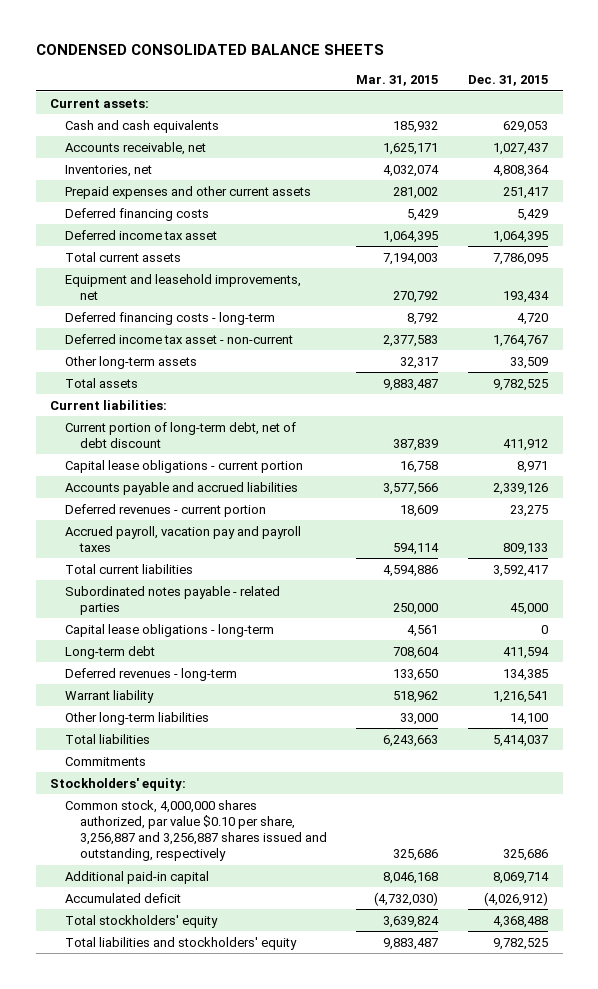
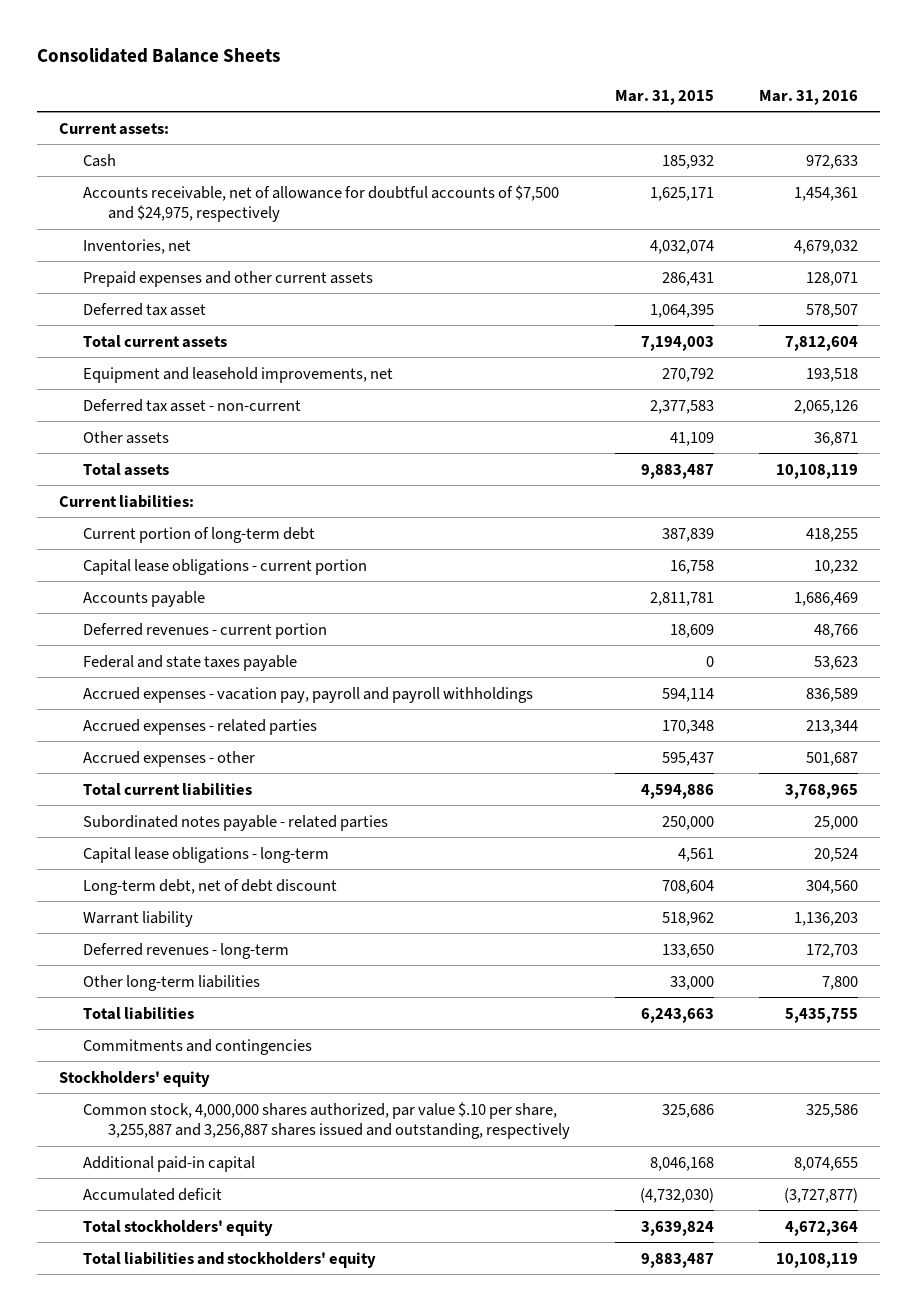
- CONDENSED CONSOLIDATED BALANCE SHEETS
+ Consolidated Balance Sheets
- | Mar. 31, 2015 | Dec. 31, 2015
+ | Mar. 31, 2015 | Mar. 31, 2016
- Cash and cash equivalents | 185,932 | 629,053
- Accounts receivable, net | 1,625,171 | 1,027,437
+ Cash | 185,932 | 972,633
+ Accounts receivable, net of allowance for doubtful accounts of $7,500 and $24,975, respectively | 1,625,171 | 1,454,361
- Prepaid expenses and other current assets | 281,002 | 251,417
- Deferred financing costs | 5,429 | 5,429
- Deferred income tax asset | 1,064,395 | 1,064,395
+ Prepaid expenses and other current assets | 286,431 | 128,071
+ Deferred tax asset | 1,064,395 | 578,507
- Deferred financing costs - long-term | 8,792 | 4,720
- Deferred income tax asset - non-current | 2,377,583 | 1,764,767
- Other long-term assets | 32,317 | 33,509
+ Deferred tax asset - non-current | 2,377,583 | 2,065,126
+ Other assets | 41,109 | 36,871
- Current portion of long-term debt, net of debt discount | 387,839 | 411,912
+ Current portion of long-term debt | 387,839 | 418,255
- Accounts payable and accrued liabilities | 3,577,566 | 2,339,126
+ Accounts payable | 2,811,781 | 1,686,469
- Accrued payroll, vacation pay and payroll taxes | 594,114 | 809,133
+ Federal and state taxes payable | 0 | 53,623
+ Accrued expenses - vacation pay, payroll and payroll withholdings | 594,114 | 836,589
+ Accrued expenses - related parties | 170,348 | 213,344
+ Accrued expenses - other | 595,437 | 501,687
- Long-term debt | 708,604 | 411,594
+ Long-term debt, net of debt discount | 708,604 | 304,560
moved down: Deferred revenues - long-term | 133,650 | 172,703
- Commitments
- Stockholders' equity:
- Common stock, 4,000,000 shares authorized, par value $0.10 per share, 3,256,887 and 3,256,887 shares issued and outstanding, respectively | 325,686 | 325,686
+ Commitments and contingencies
+ Stockholders' equity
+ Common stock, 4,000,000 shares authorized, par value $.10 per share, 3,255,887 and 3,256,887 shares issued and outstanding, respectively | 325,686 | 325,586

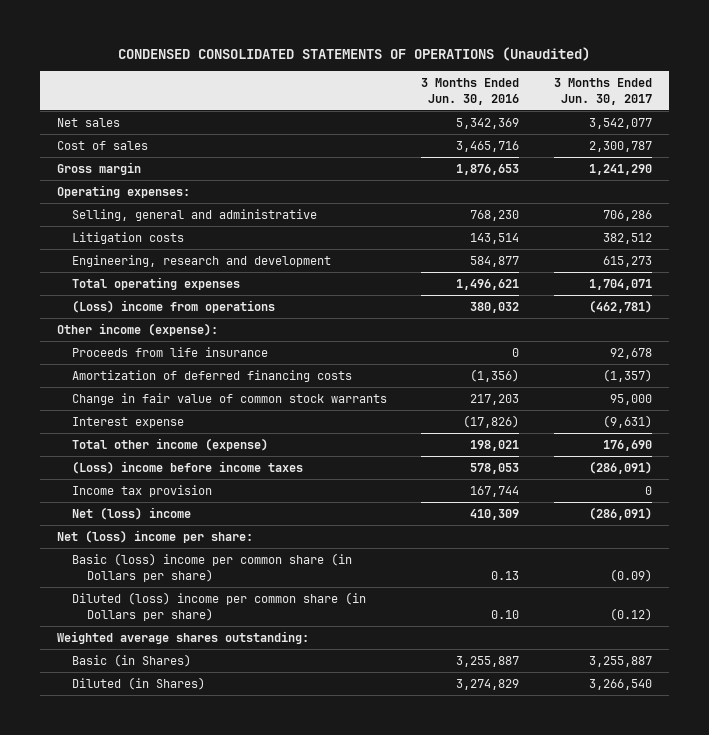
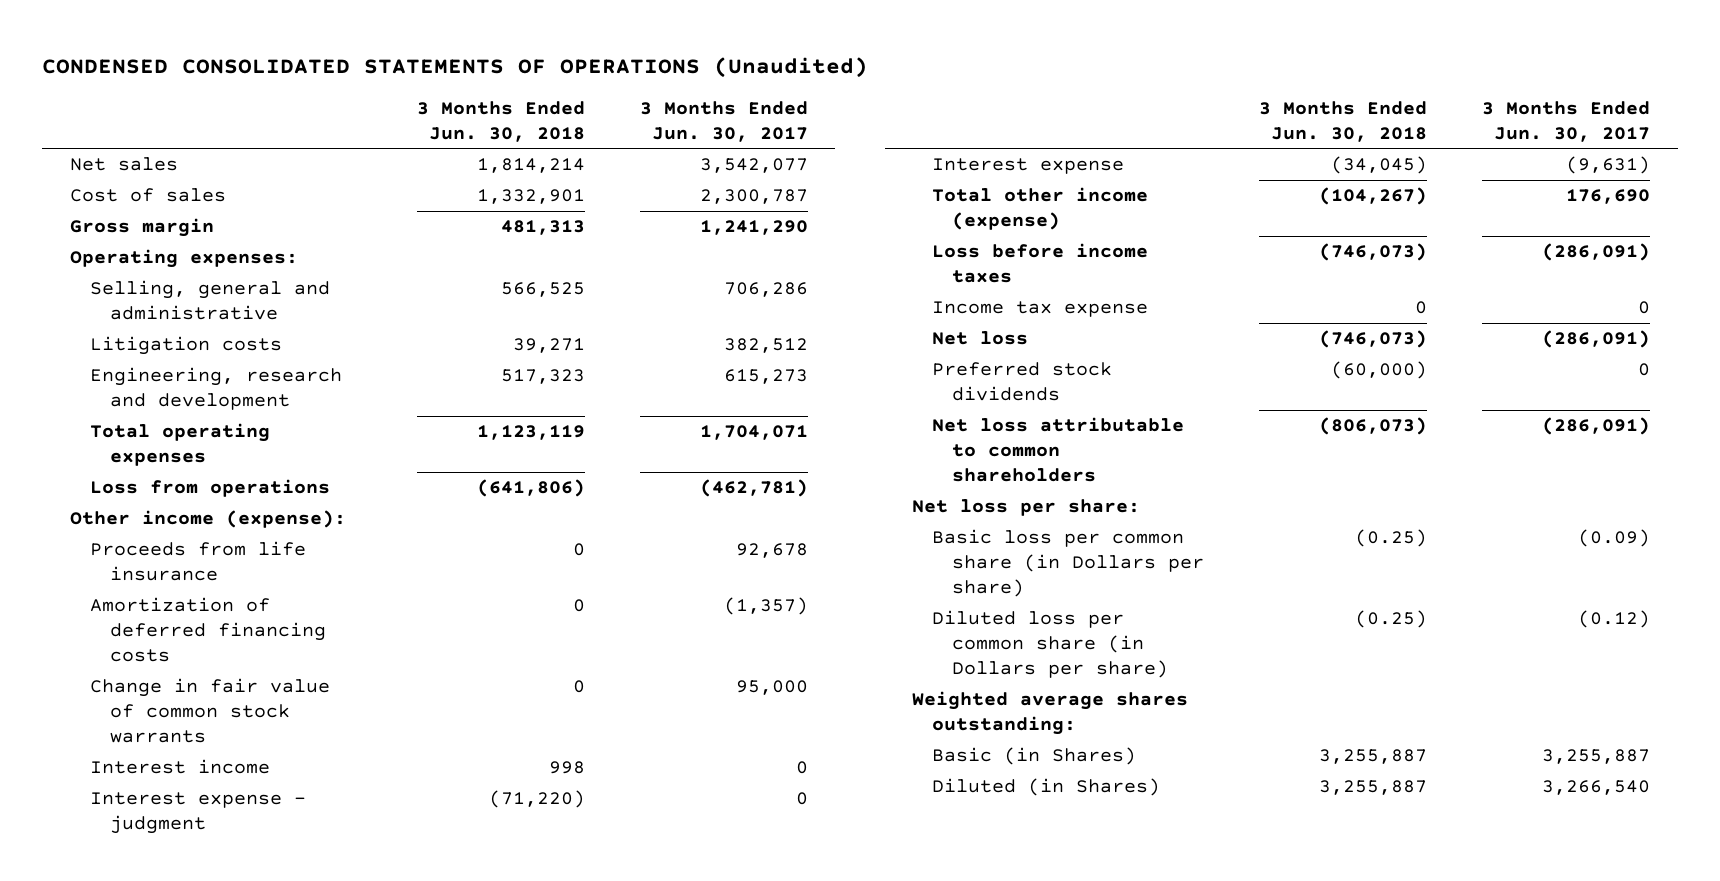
- | 3 Months Ended Jun. 30, 2016 | 3 Months Ended Jun. 30, 2017
+ | 3 Months Ended Jun. 30, 2018 | 3 Months Ended Jun. 30, 2017
- (Loss) income from operations | 380,032 | (462,781)
+ Loss from operations | (641,806) | (462,781)
+ Interest income | 998 | 0
+ Interest expense - judgment | (71,220) | 0
- (Loss) income before income taxes | 578,053 | (286,091)
- Income tax provision | 167,744 | 0
- Net (loss) income | 410,309 | (286,091)
- Net (loss) income per share:
- Basic (loss) income per common share (in Dollars per share) | 0.13 | (0.09)
- Diluted (loss) income per common share (in Dollars per share) | 0.10 | (0.12)
+ Loss before income taxes | (746,073) | (286,091)
+ Income tax expense | 0 | 0
+ Net loss | (746,073) | (286,091)
+ Preferred stock dividends | (60,000) | 0
+ Net loss attributable to common shareholders | (806,073) | (286,091)
+ Net loss per share:
+ Basic loss per common share (in Dollars per share) | (0.25) | (0.09)
+ Diluted loss per common share (in Dollars per share) | (0.25) | (0.12)

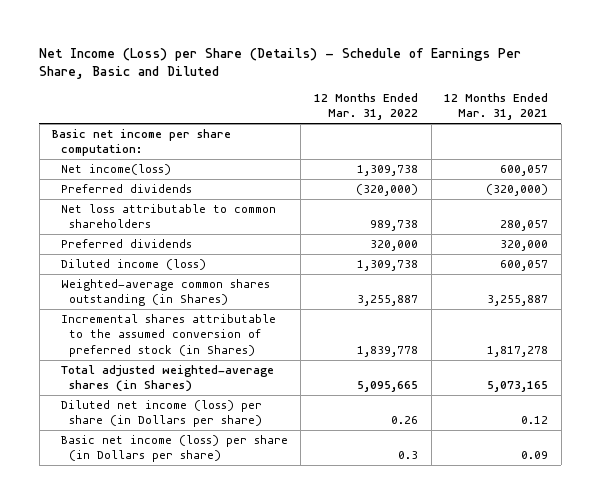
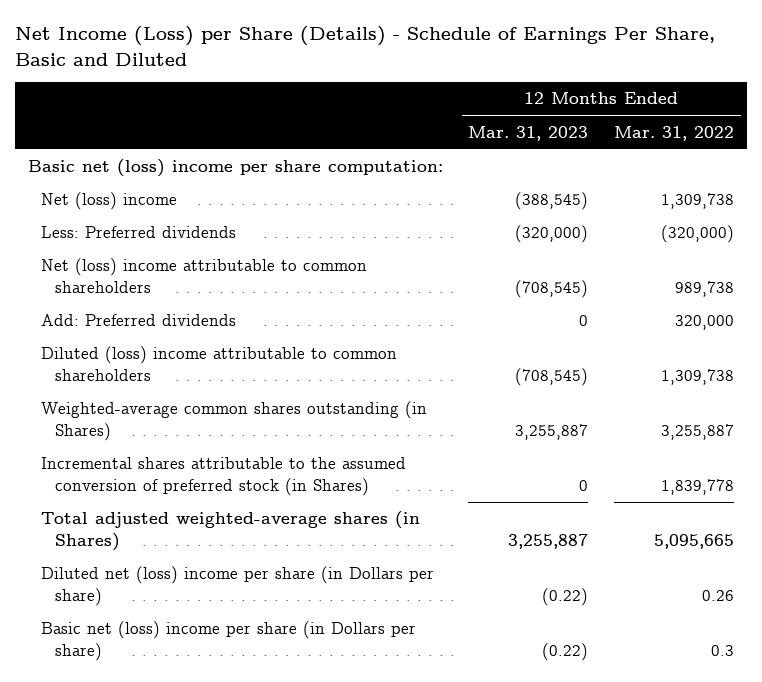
- | 12 Months Ended Mar. 31, 2022 | 12 Months Ended Mar. 31, 2021
+ | 12 Months Ended Mar. 31, 2023 | 12 Months Ended Mar. 31, 2022
- Basic net income per share computation:
- Net income(loss) | 1,309,738 | 600,057
- Preferred dividends | (320,000) | (320,000)
- Net loss attributable to common shareholders | 989,738 | 280,057
- Preferred dividends | 320,000 | 320,000
- Diluted income (loss) | 1,309,738 | 600,057
+ Basic net (loss) income per share computation:
+ Net (loss) income | (388,545) | 1,309,738
+ Less: Preferred dividends | (320,000) | (320,000)
+ Net (loss) income attributable to common shareholders | (708,545) | 989,738
+ Add: Preferred dividends | 0 | 320,000
+ Diluted (loss) income attributable to common shareholders | (708,545) | 1,309,738
- Diluted net income (loss) per share (in Dollars per share) | 0.26 | 0.12
- Basic net income (loss) per share (in Dollars per share) | 0.3 | 0.09
+ Diluted net (loss) income per share (in Dollars per share) | (0.22) | 0.26
+ Basic net (loss) income per share (in Dollars per share) | (0.22) | 0.3

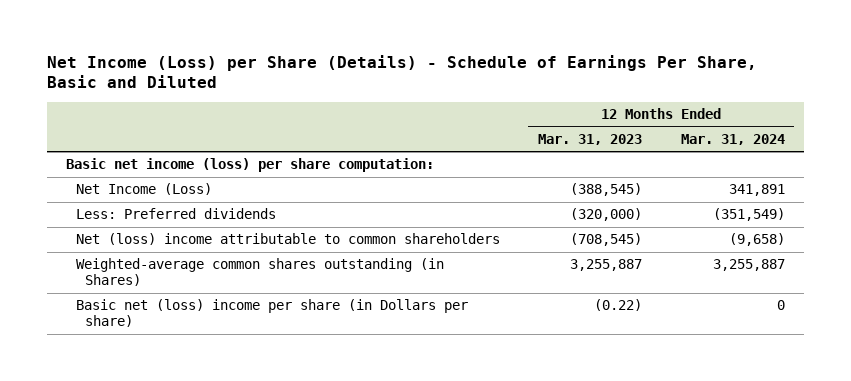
- | 12 Months Ended Mar. 31, 2023 | 12 Months Ended Mar. 31, 2022
+ | 12 Months Ended Mar. 31, 2023 | 12 Months Ended Mar. 31, 2024
- Basic net (loss) income per share computation:
- Net (loss) income | (388,545) | 1,309,738
+ Basic net income (loss) per share computation:
+ Net Income (Loss) | (388,545) | 341,891
- Add: Preferred dividends | 0 | 320,000
- Diluted (loss) income attributable to common shareholders | (708,545) | 1,309,738
- Incremental shares attributable to the assumed conversion of preferred stock (in Shares) | 0 | 1,839,778
- Total adjusted weighted-average shares (in Shares) | 3,255,887 | 5,095,665
- Diluted net (loss) income per share (in Dollars per share) | (0.22) | 0.26

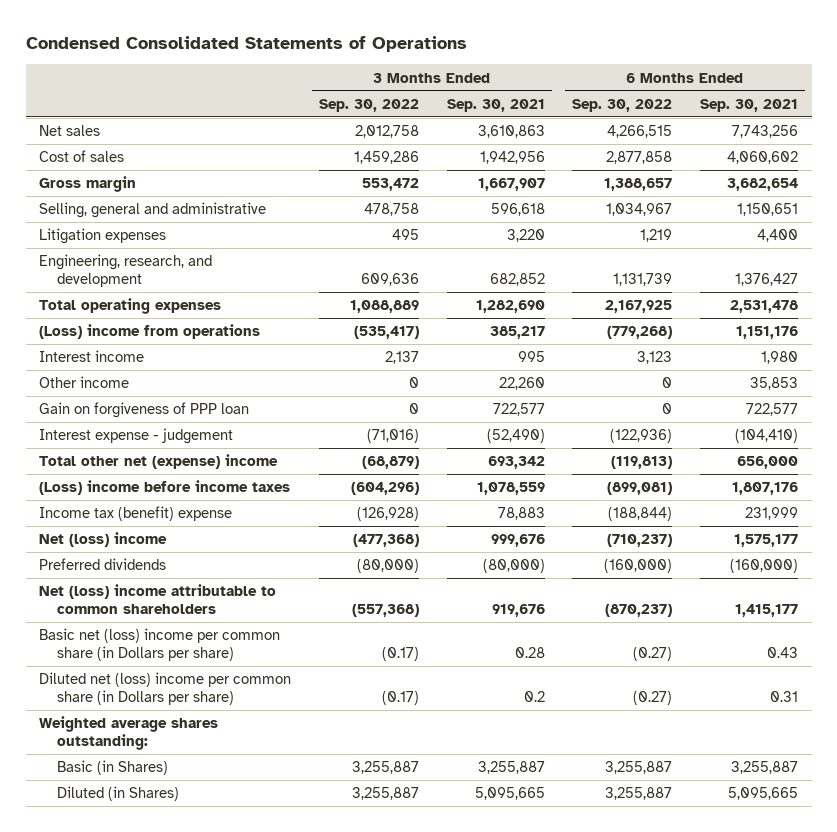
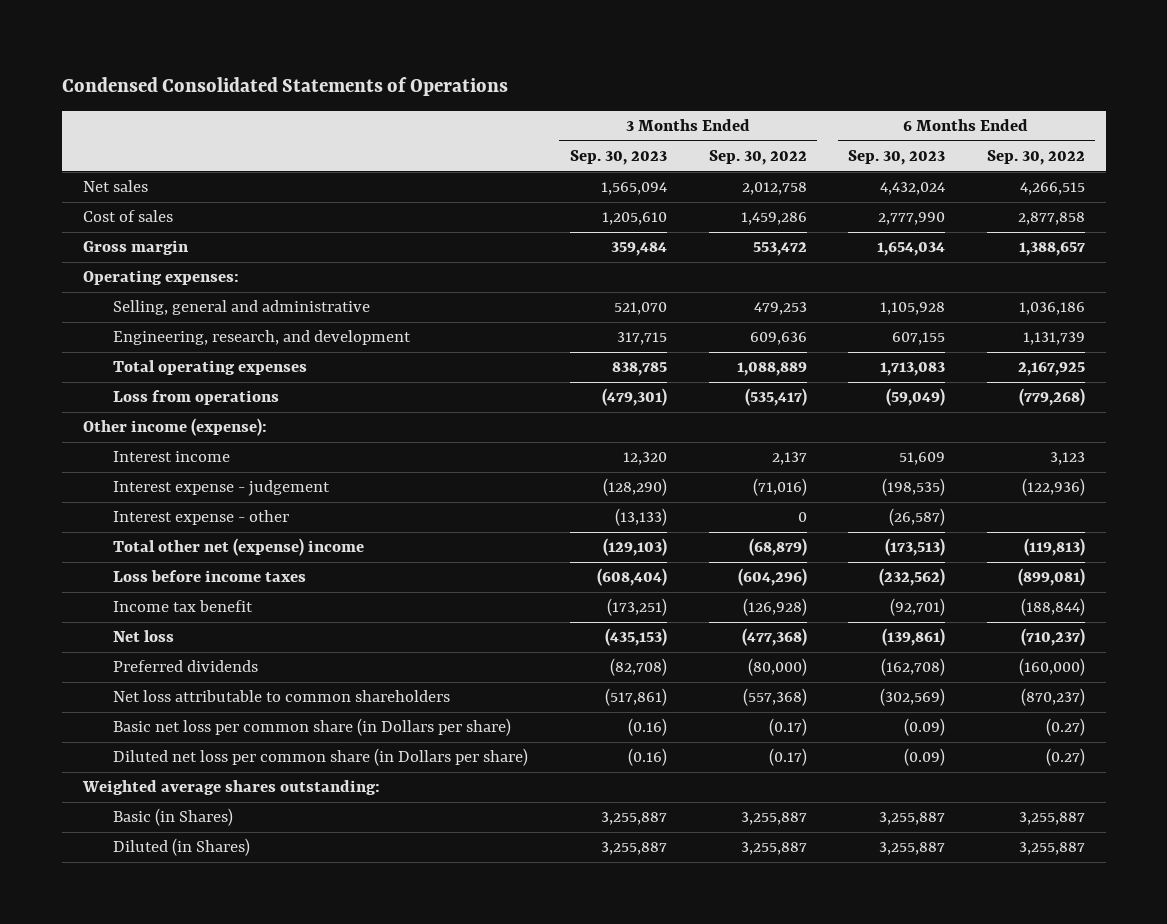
- | 3 Months Ended Sep. 30, 2022 | 3 Months Ended Sep. 30, 2021 | 6 Months Ended Sep. 30, 2022 | 6 Months Ended Sep. 30, 2021
+ | 3 Months Ended Sep. 30, 2023 | 3 Months Ended Sep. 30, 2022 | 6 Months Ended Sep. 30, 2023 | 6 Months Ended Sep. 30, 2022
- Selling, general and administrative | 478,758 | 596,618 | 1,034,967 | 1,150,651
- Litigation expenses | 495 | 3,220 | 1,219 | 4,400
+ Operating expenses:
+ Selling, general and administrative | 521,070 | 479,253 | 1,105,928 | 1,036,186
- (Loss) income from operations | (535,417) | 385,217 | (779,268) | 1,151,176
+ Loss from operations | (479,301) | (535,417) | (59,049) | (779,268)
+ Other income (expense):
- Other income | 0 | 22,260 | 0 | 35,853
- Gain on forgiveness of PPP loan | 0 | 722,577 | 0 | 722,577
+ Interest expense - other | (13,133) | 0 | (26,587) |
- (Loss) income before income taxes | (604,296) | 1,078,559 | (899,081) | 1,807,176
- Income tax (benefit) expense | (126,928) | 78,883 | (188,844) | 231,999
- Net (loss) income | (477,368) | 999,676 | (710,237) | 1,575,177
+ Loss before income taxes | (608,404) | (604,296) | (232,562) | (899,081)
+ Income tax benefit | (173,251) | (126,928) | (92,701) | (188,844)
+ Net loss | (435,153) | (477,368) | (139,861) | (710,237)
- Net (loss) income attributable to common shareholders | (557,368) | 919,676 | (870,237) | 1,415,177
- Basic net (loss) income per common share (in Dollars per share) | (0.17) | 0.28 | (0.27) | 0.43
- Diluted net (loss) income per common share (in Dollars per share) | (0.17) | 0.2 | (0.27) | 0.31
+ Net loss attributable to common shareholders | (517,861) | (557,368) | (302,569) | (870,237)
+ Basic net loss per common share (in Dollars per share) | (0.16) | (0.17) | (0.09) | (0.27)
+ Diluted net loss per common share (in Dollars per share) | (0.16) | (0.17) | (0.09) | (0.27)

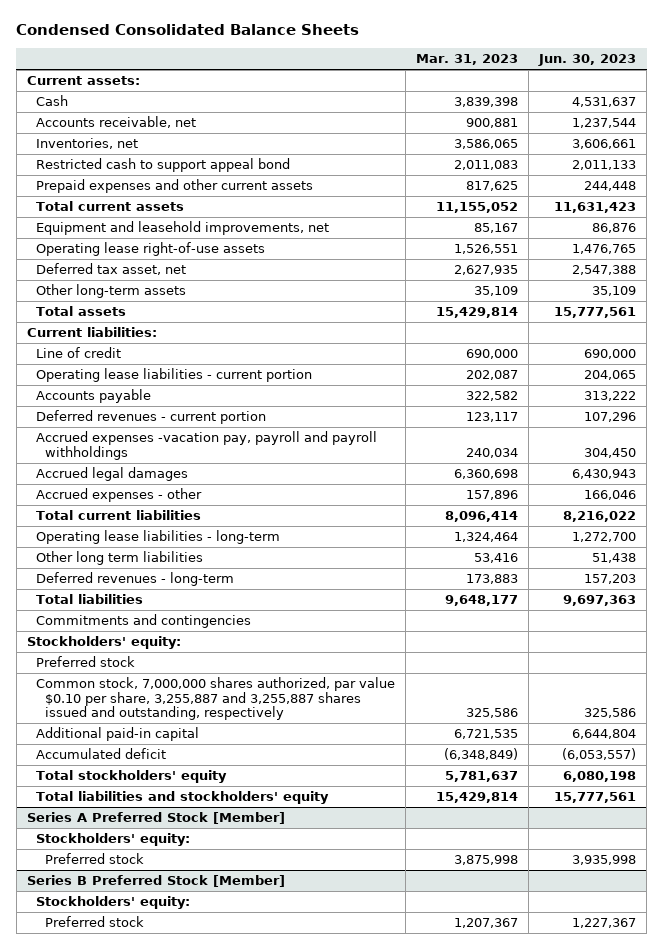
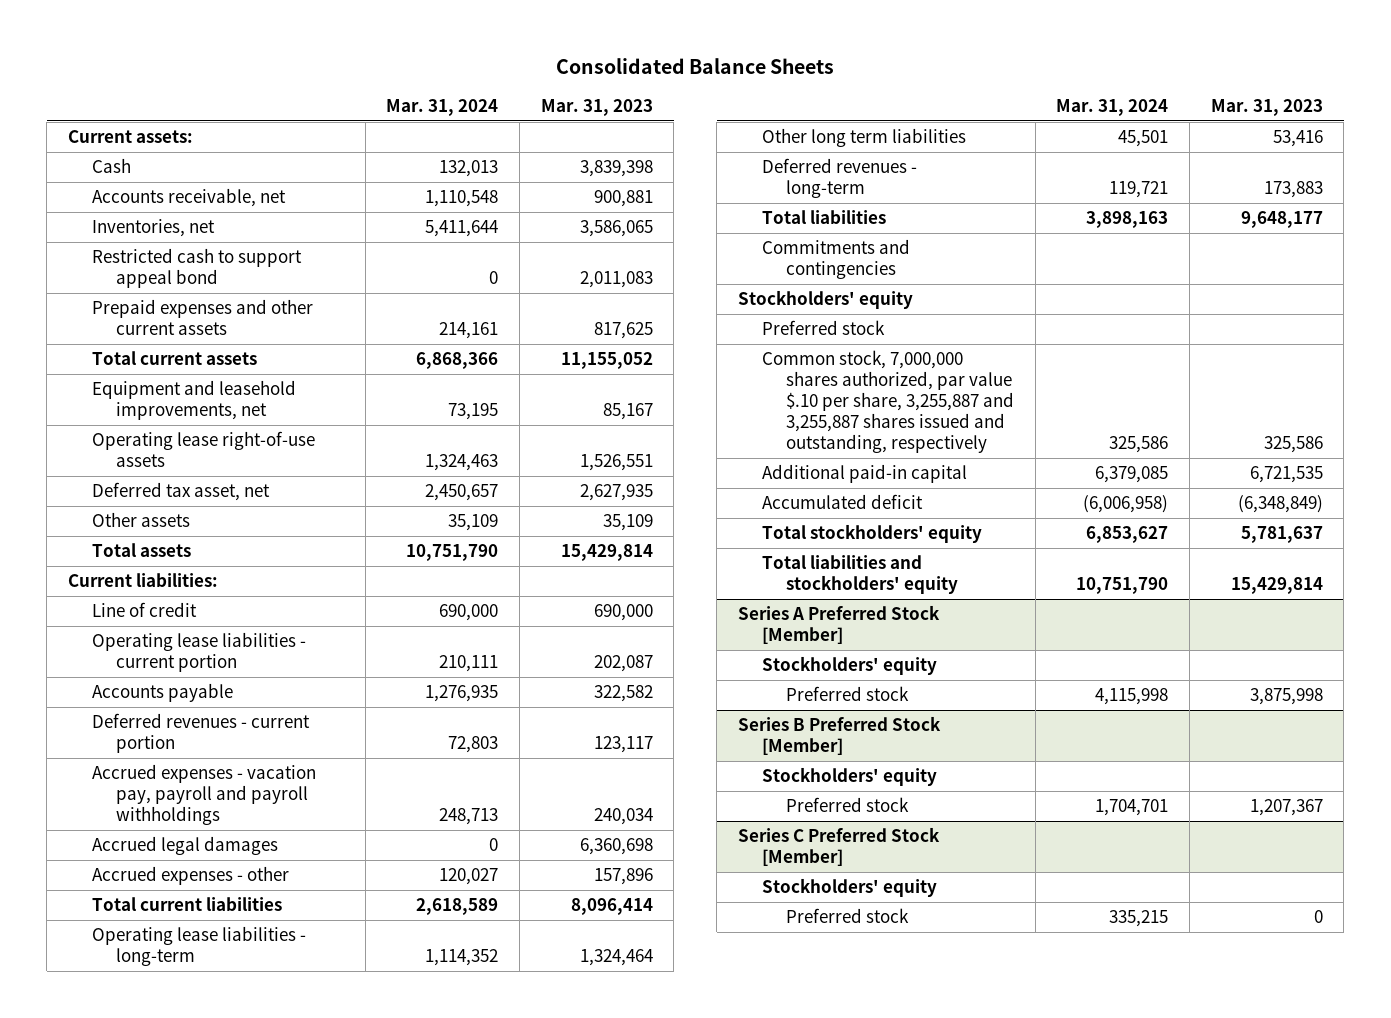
- Condensed Consolidated Balance Sheets
+ Consolidated Balance Sheets
- | Mar. 31, 2023 | Jun. 30, 2023
+ | Mar. 31, 2024 | Mar. 31, 2023
- Other long-term assets | 35,109 | 35,109
+ Other assets | 35,109 | 35,109
- Accrued expenses -vacation pay, payroll and payroll withholdings | 240,034 | 304,450
+ Accrued expenses - vacation pay, payroll and payroll withholdings | 248,713 | 240,034
- Stockholders' equity:
+ Stockholders' equity
- Common stock, 7,000,000 shares authorized, par value $0.10 per share, 3,255,887 and 3,255,887 shares issued and outstanding, respectively | 325,586 | 325,586
+ Common stock, 7,000,000 shares authorized, par value $.10 per share, 3,255,887 and 3,255,887 shares issued and outstanding, respectively | 325,586 | 325,586
@ Series A Preferred Stock [Member]
- Stockholders' equity:
+ Stockholders' equity
@ Series B Preferred Stock [Member]
- Stockholders' equity:
+ Stockholders' equity
+ Series C Preferred Stock [Member]
+ Stockholders' equity
+ Preferred stock | 335,215 | 0

